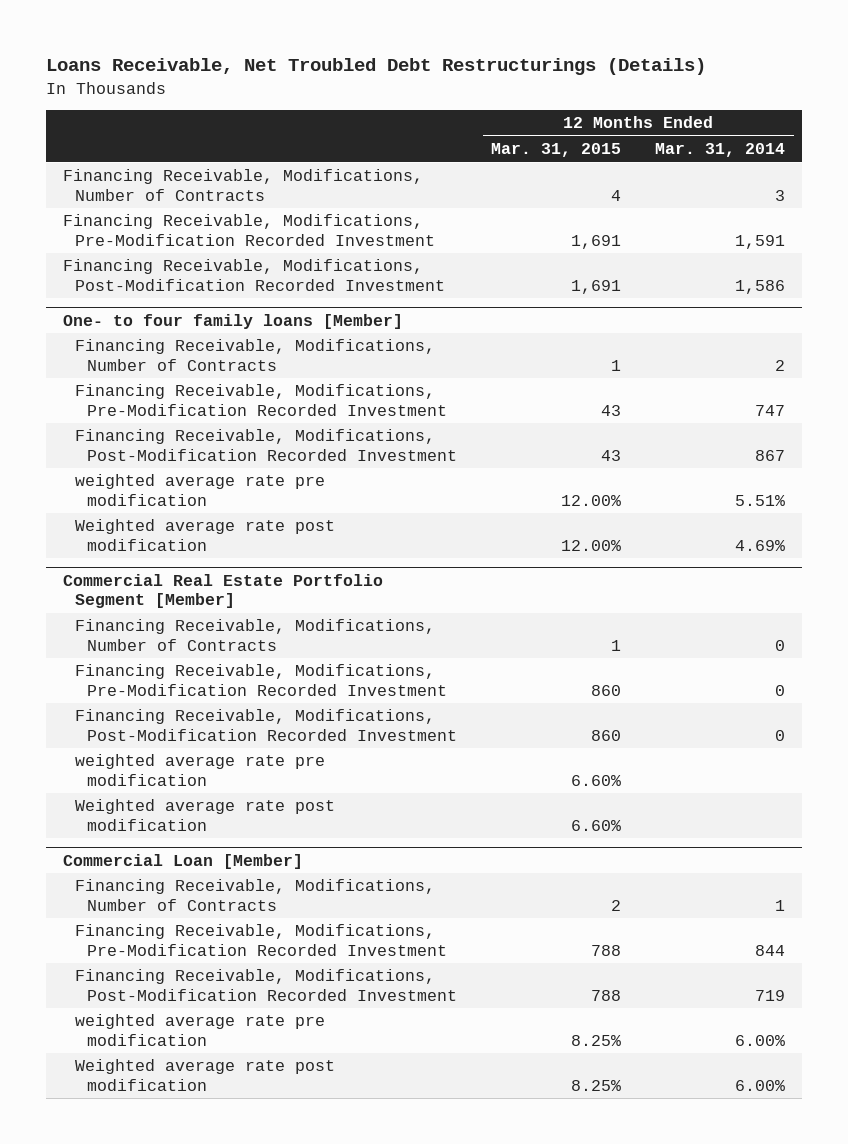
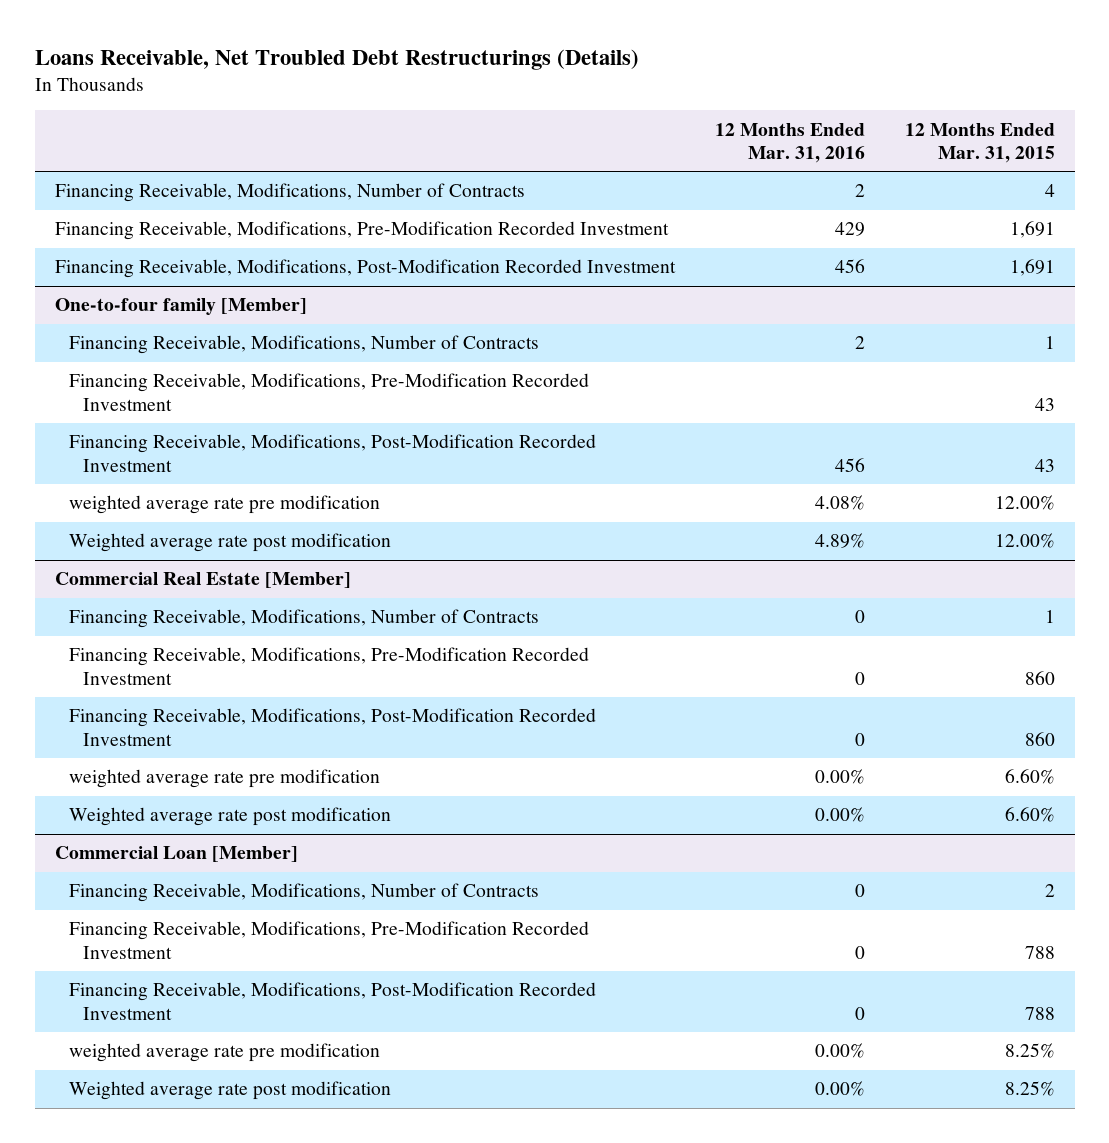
- | 12 Months Ended Mar. 31, 2015 | 12 Months Ended Mar. 31, 2014
+ | 12 Months Ended Mar. 31, 2016 | 12 Months Ended Mar. 31, 2015
- One- to four family loans [Member]
+ One-to-four family [Member]
- Commercial Real Estate Portfolio Segment [Member]
+ Commercial Real Estate [Member]

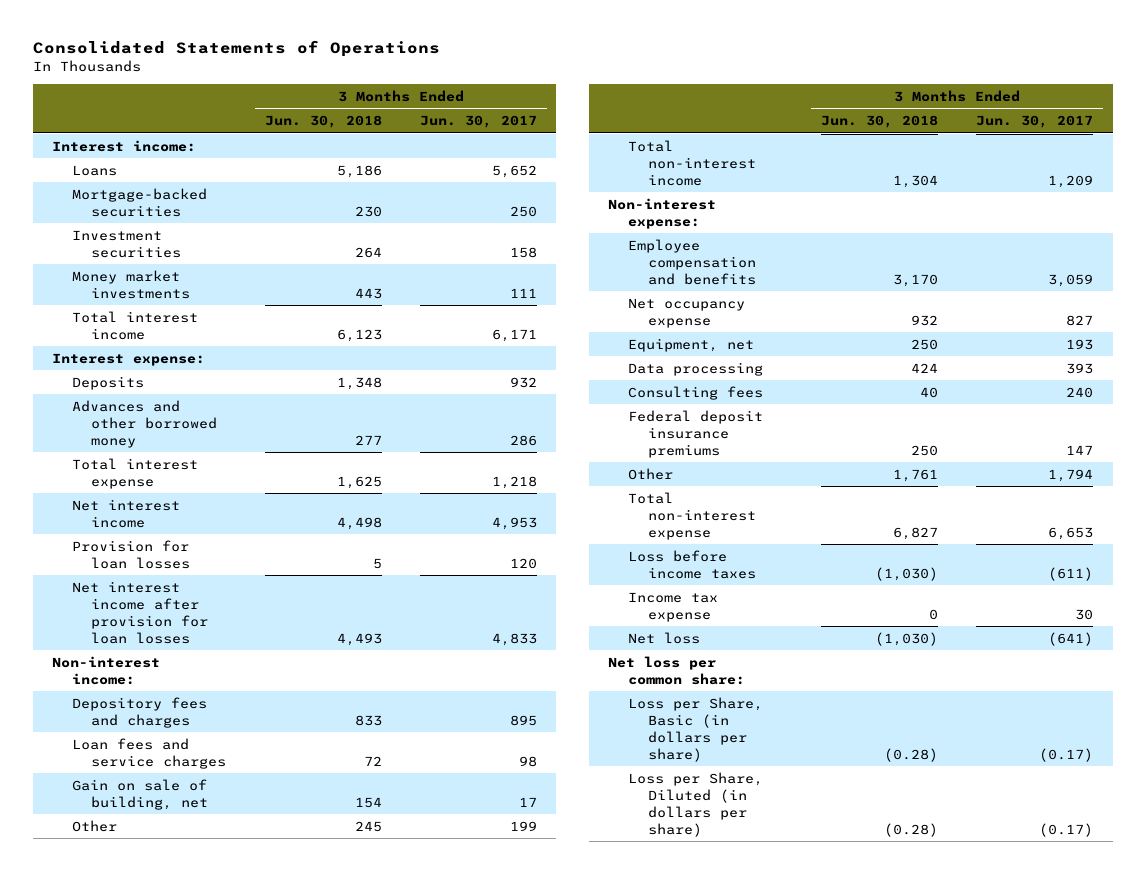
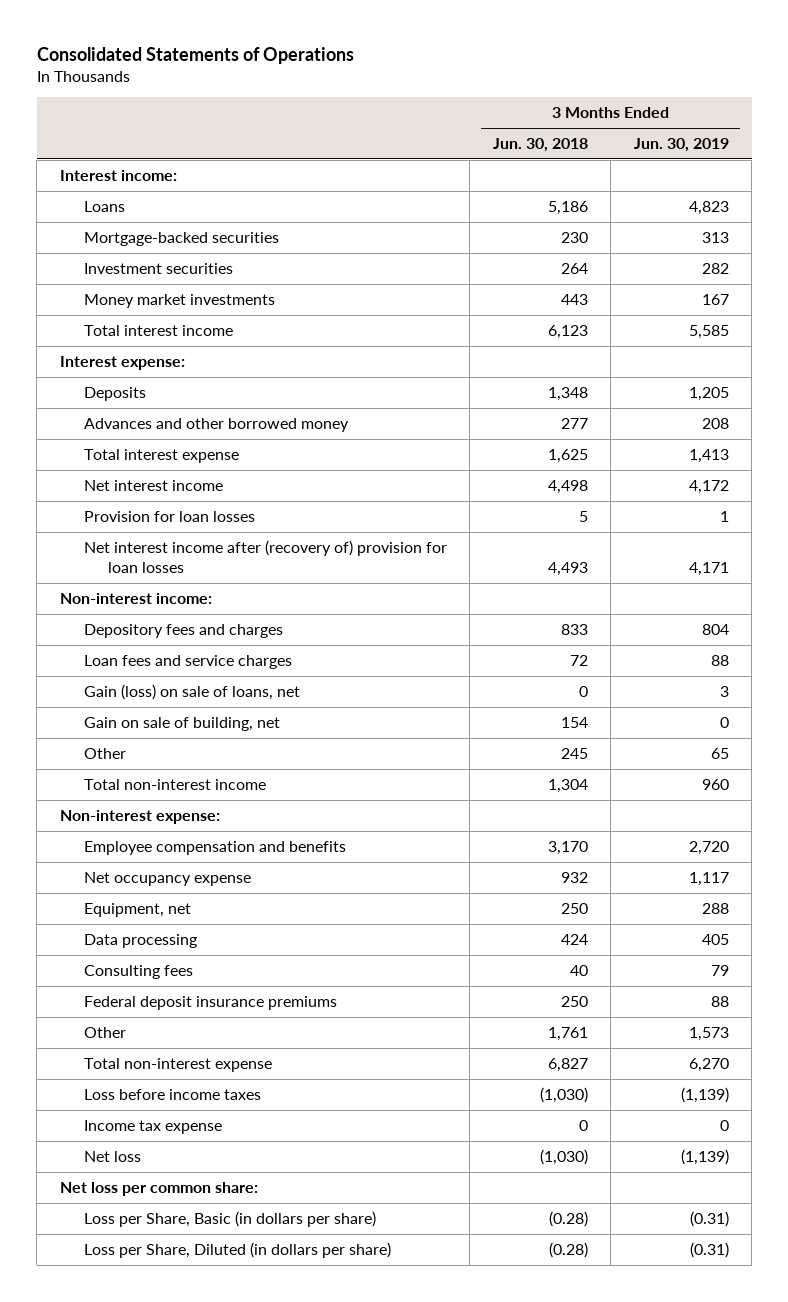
- | 3 Months Ended Jun. 30, 2018 | 3 Months Ended Jun. 30, 2017
+ | 3 Months Ended Jun. 30, 2018 | 3 Months Ended Jun. 30, 2019
- Net interest income after provision for loan losses | 4,493 | 4,833
+ Net interest income after (recovery of) provision for loan losses | 4,493 | 4,171
+ Gain (loss) on sale of loans, net | 0 | 3

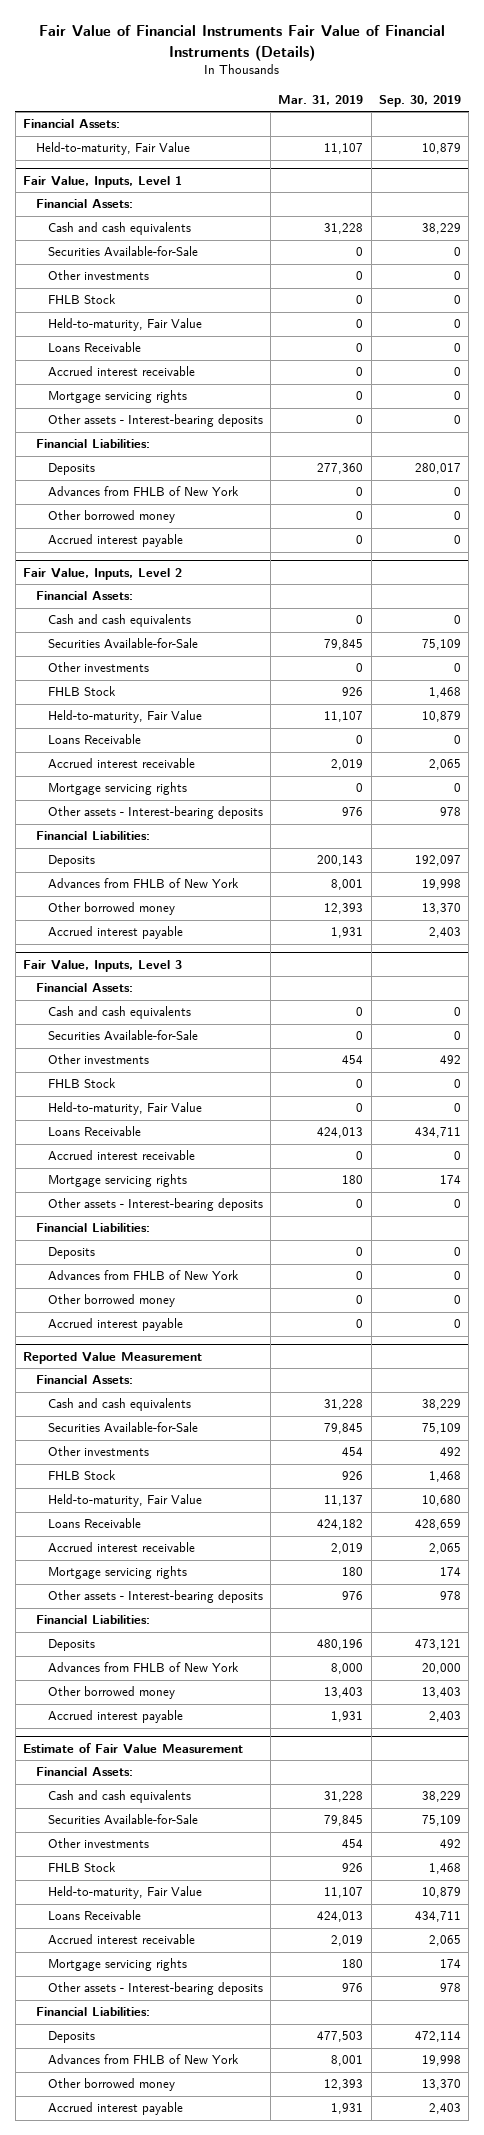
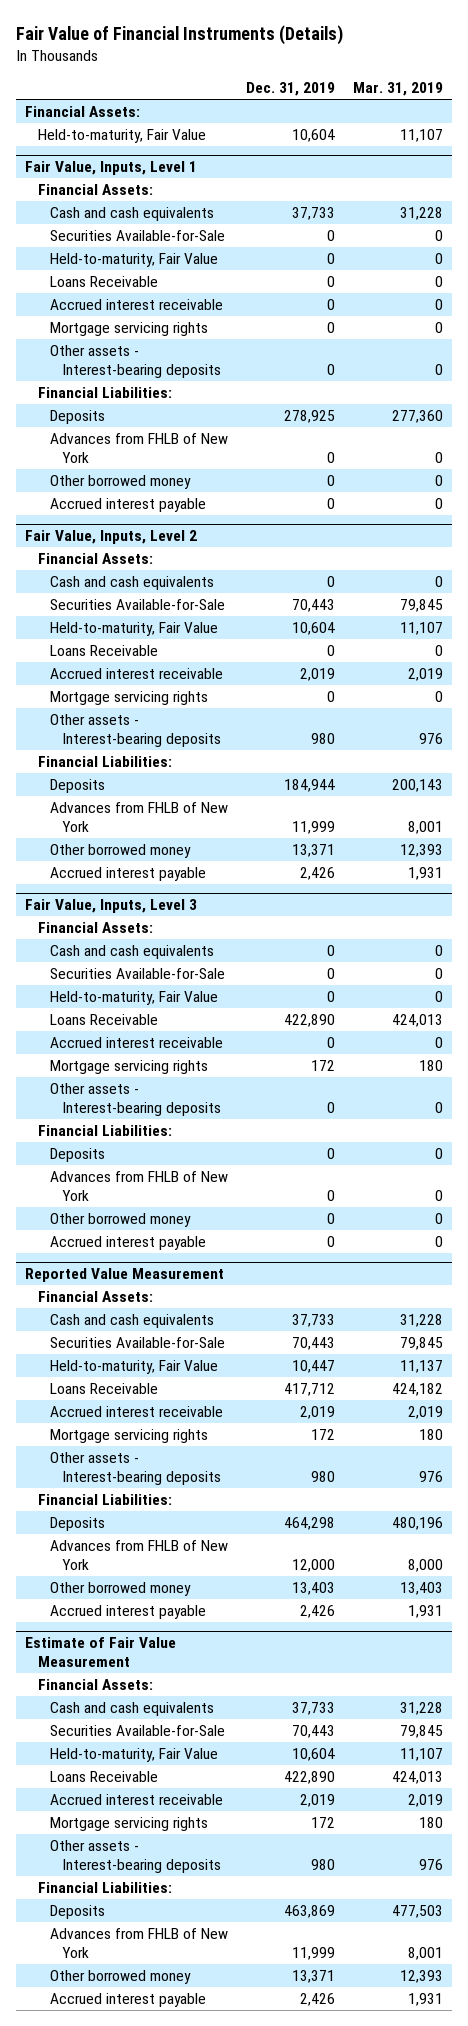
- Fair Value of Financial Instruments Fair Value of Financial Instruments (Details)
+ Fair Value of Financial Instruments (Details)
- | Mar. 31, 2019 | Sep. 30, 2019
+ | Dec. 31, 2019 | Mar. 31, 2019
@ Fair Value, Inputs, Level 1
- Other investments | 0 | 0
- FHLB Stock | 0 | 0
@ Fair Value, Inputs, Level 2
- Other investments | 0 | 0
- FHLB Stock | 926 | 1,468
@ Fair Value, Inputs, Level 3
- Other investments | 454 | 492
- FHLB Stock | 0 | 0
@ Reported Value Measurement
- Other investments | 454 | 492
- FHLB Stock | 926 | 1,468
@ Estimate of Fair Value Measurement
- Other investments | 454 | 492
- FHLB Stock | 926 | 1,468

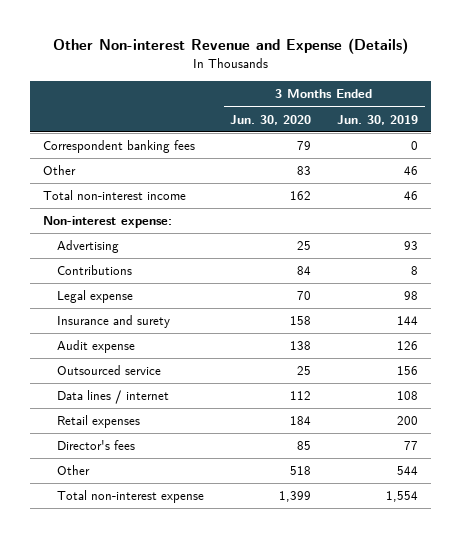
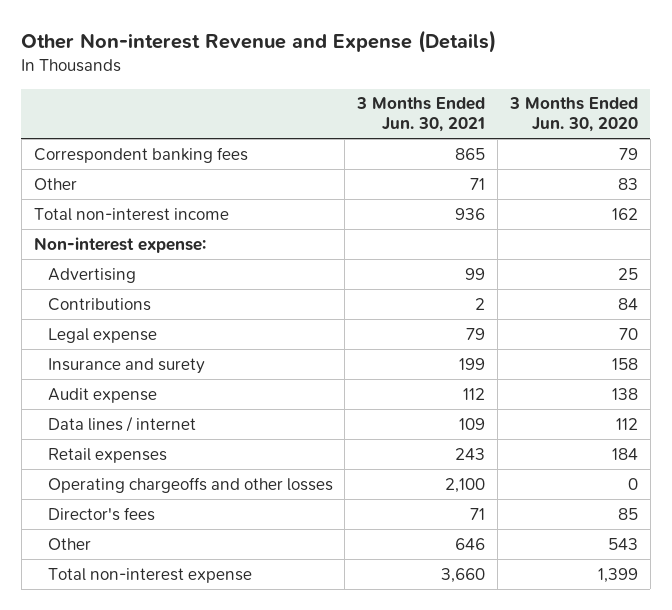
- | 3 Months Ended Jun. 30, 2020 | 3 Months Ended Jun. 30, 2019
+ | 3 Months Ended Jun. 30, 2021 | 3 Months Ended Jun. 30, 2020
- Outsourced service | 25 | 156
+ Operating chargeoffs and other losses | 2,100 | 0
- Other | 518 | 544
+ Other | 646 | 543

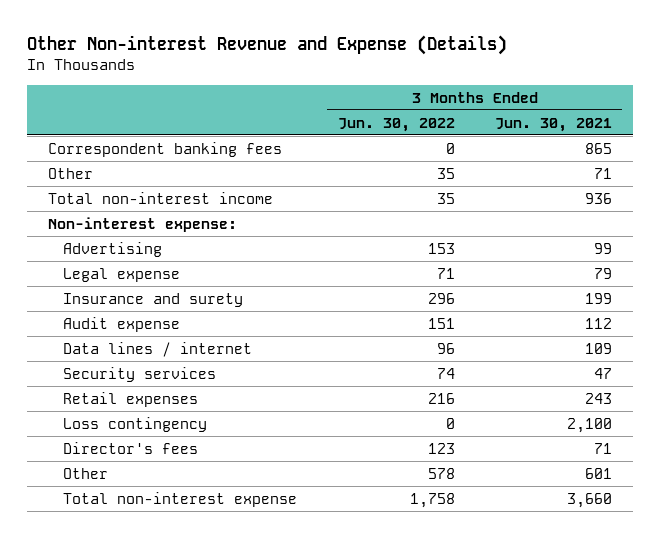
- | 3 Months Ended Jun. 30, 2021 | 3 Months Ended Jun. 30, 2020
+ | 3 Months Ended Jun. 30, 2022 | 3 Months Ended Jun. 30, 2021
- Contributions | 2 | 84
+ Security services | 74 | 47
- Operating chargeoffs and other losses | 2,100 | 0
+ Loss contingency | 0 | 2,100
- Other | 646 | 543
+ Other | 578 | 601

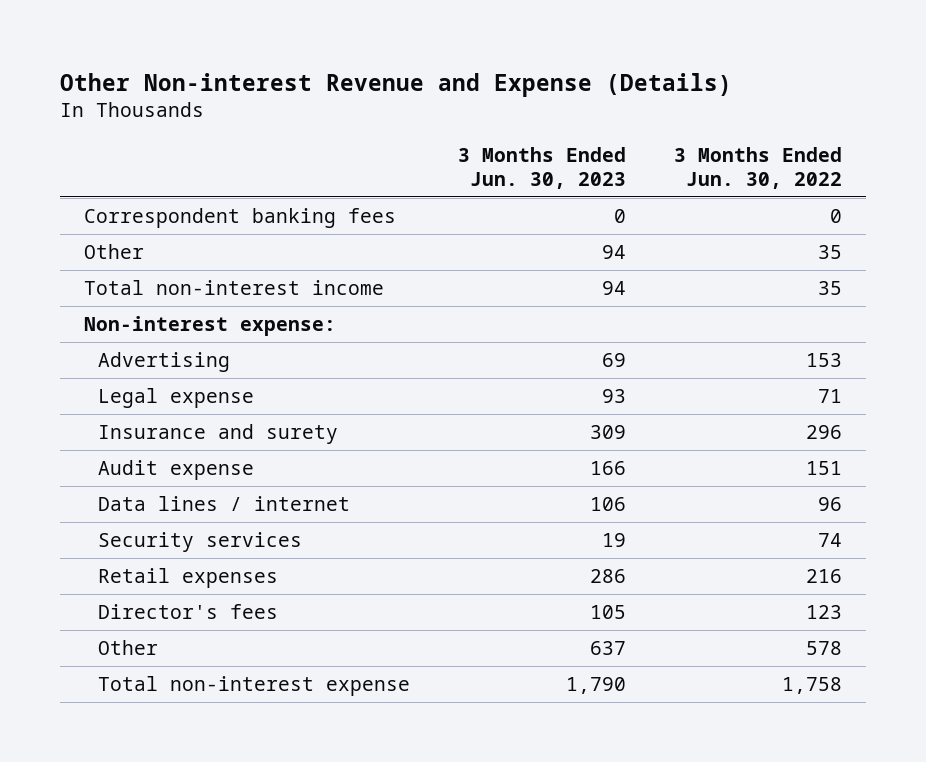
- | 3 Months Ended Jun. 30, 2022 | 3 Months Ended Jun. 30, 2021
+ | 3 Months Ended Jun. 30, 2023 | 3 Months Ended Jun. 30, 2022
- Loss contingency | 0 | 2,100

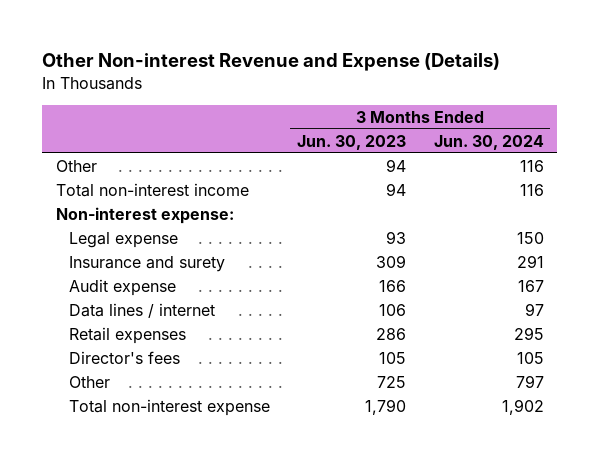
- | 3 Months Ended Jun. 30, 2023 | 3 Months Ended Jun. 30, 2022
+ | 3 Months Ended Jun. 30, 2023 | 3 Months Ended Jun. 30, 2024
- Correspondent banking fees | 0 | 0
- Advertising | 69 | 153
- Security services | 19 | 74
- Other | 637 | 578
+ Other | 725 | 797

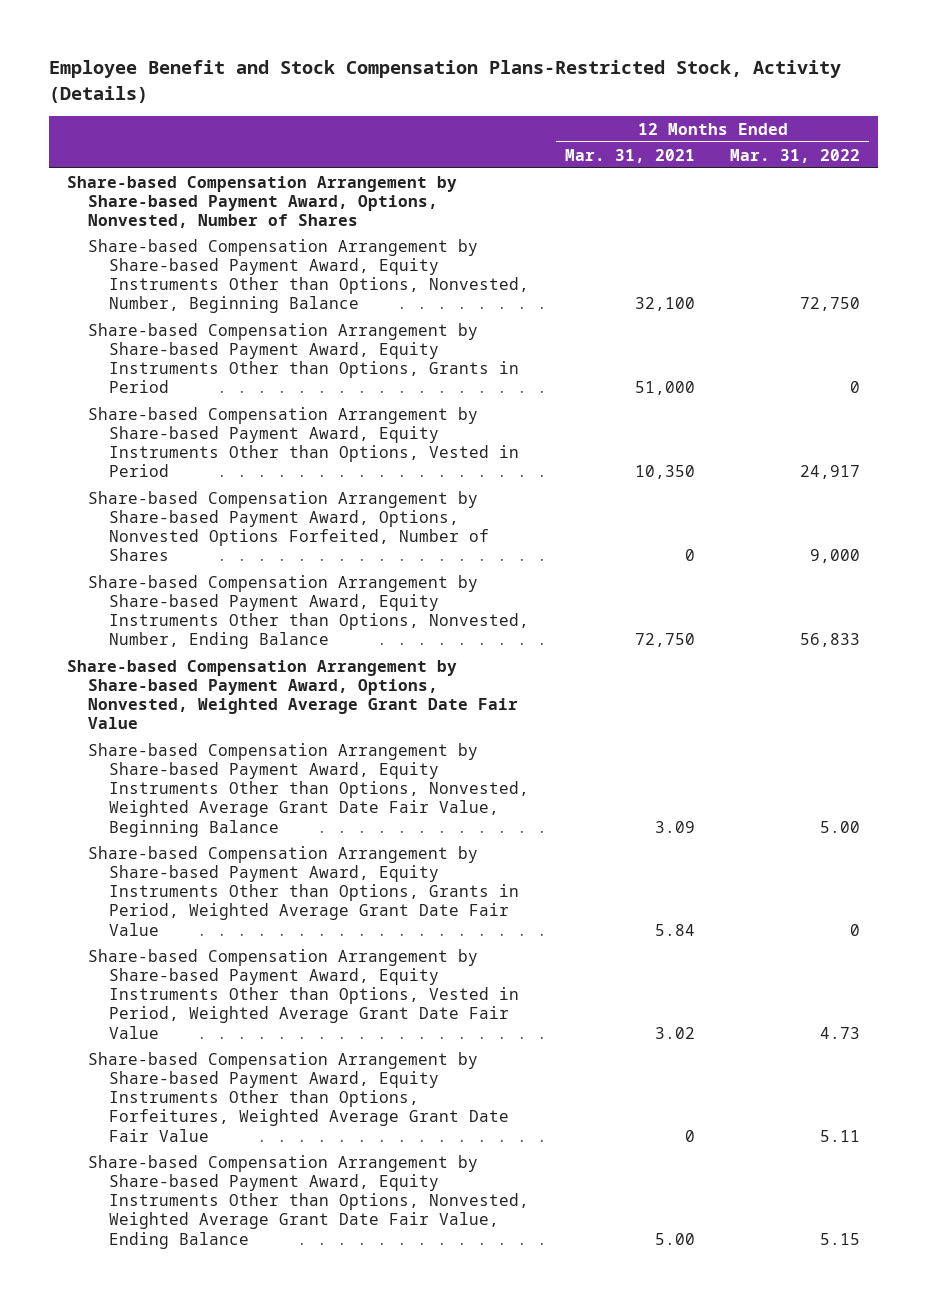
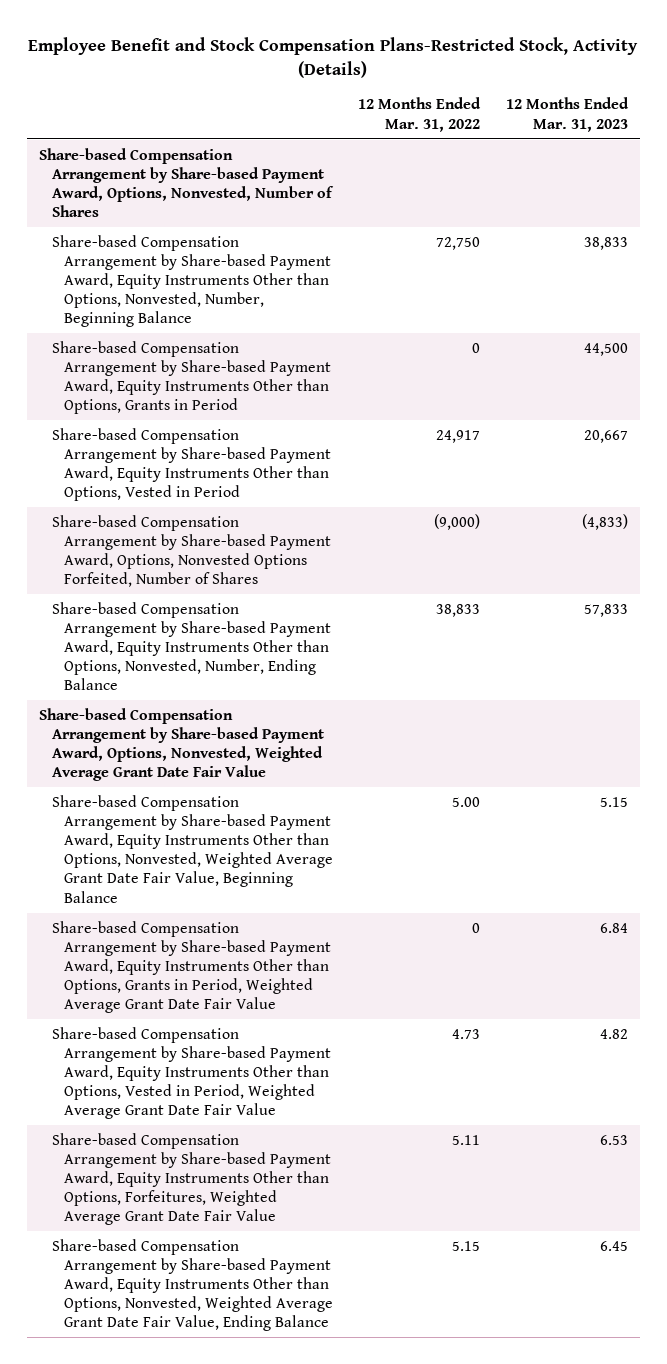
- | 12 Months Ended Mar. 31, 2021 | 12 Months Ended Mar. 31, 2022
+ | 12 Months Ended Mar. 31, 2022 | 12 Months Ended Mar. 31, 2023
- Share-based Compensation Arrangement by Share-based Payment Award, Options, Nonvested Options Forfeited, Number of Shares | 0 | 9,000
- Share-based Compensation Arrangement by Share-based Payment Award, Equity Instruments Other than Options, Nonvested, Number, Ending Balance | 72,750 | 56,833
+ Share-based Compensation Arrangement by Share-based Payment Award, Options, Nonvested Options Forfeited, Number of Shares | (9,000) | (4,833)
+ Share-based Compensation Arrangement by Share-based Payment Award, Equity Instruments Other than Options, Nonvested, Number, Ending Balance | 38,833 | 57,833

